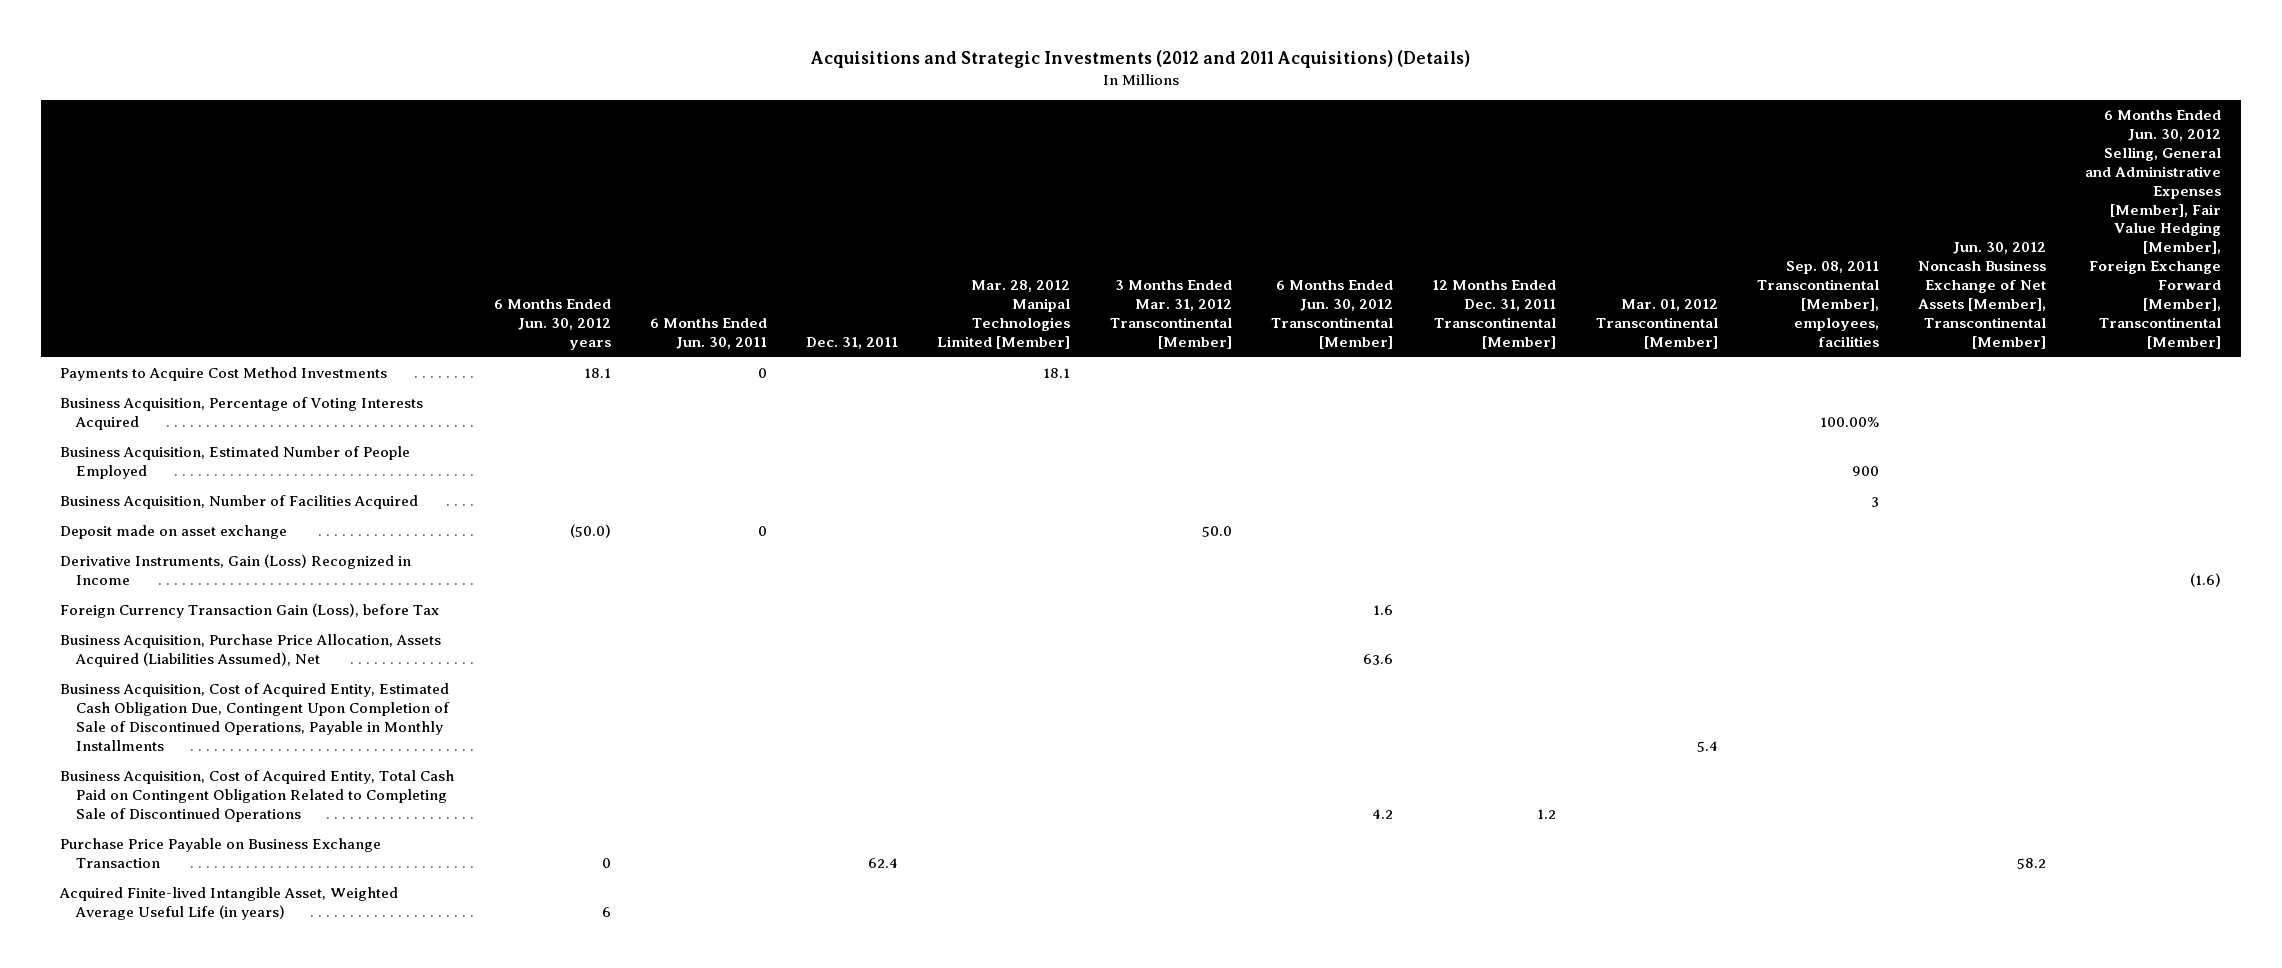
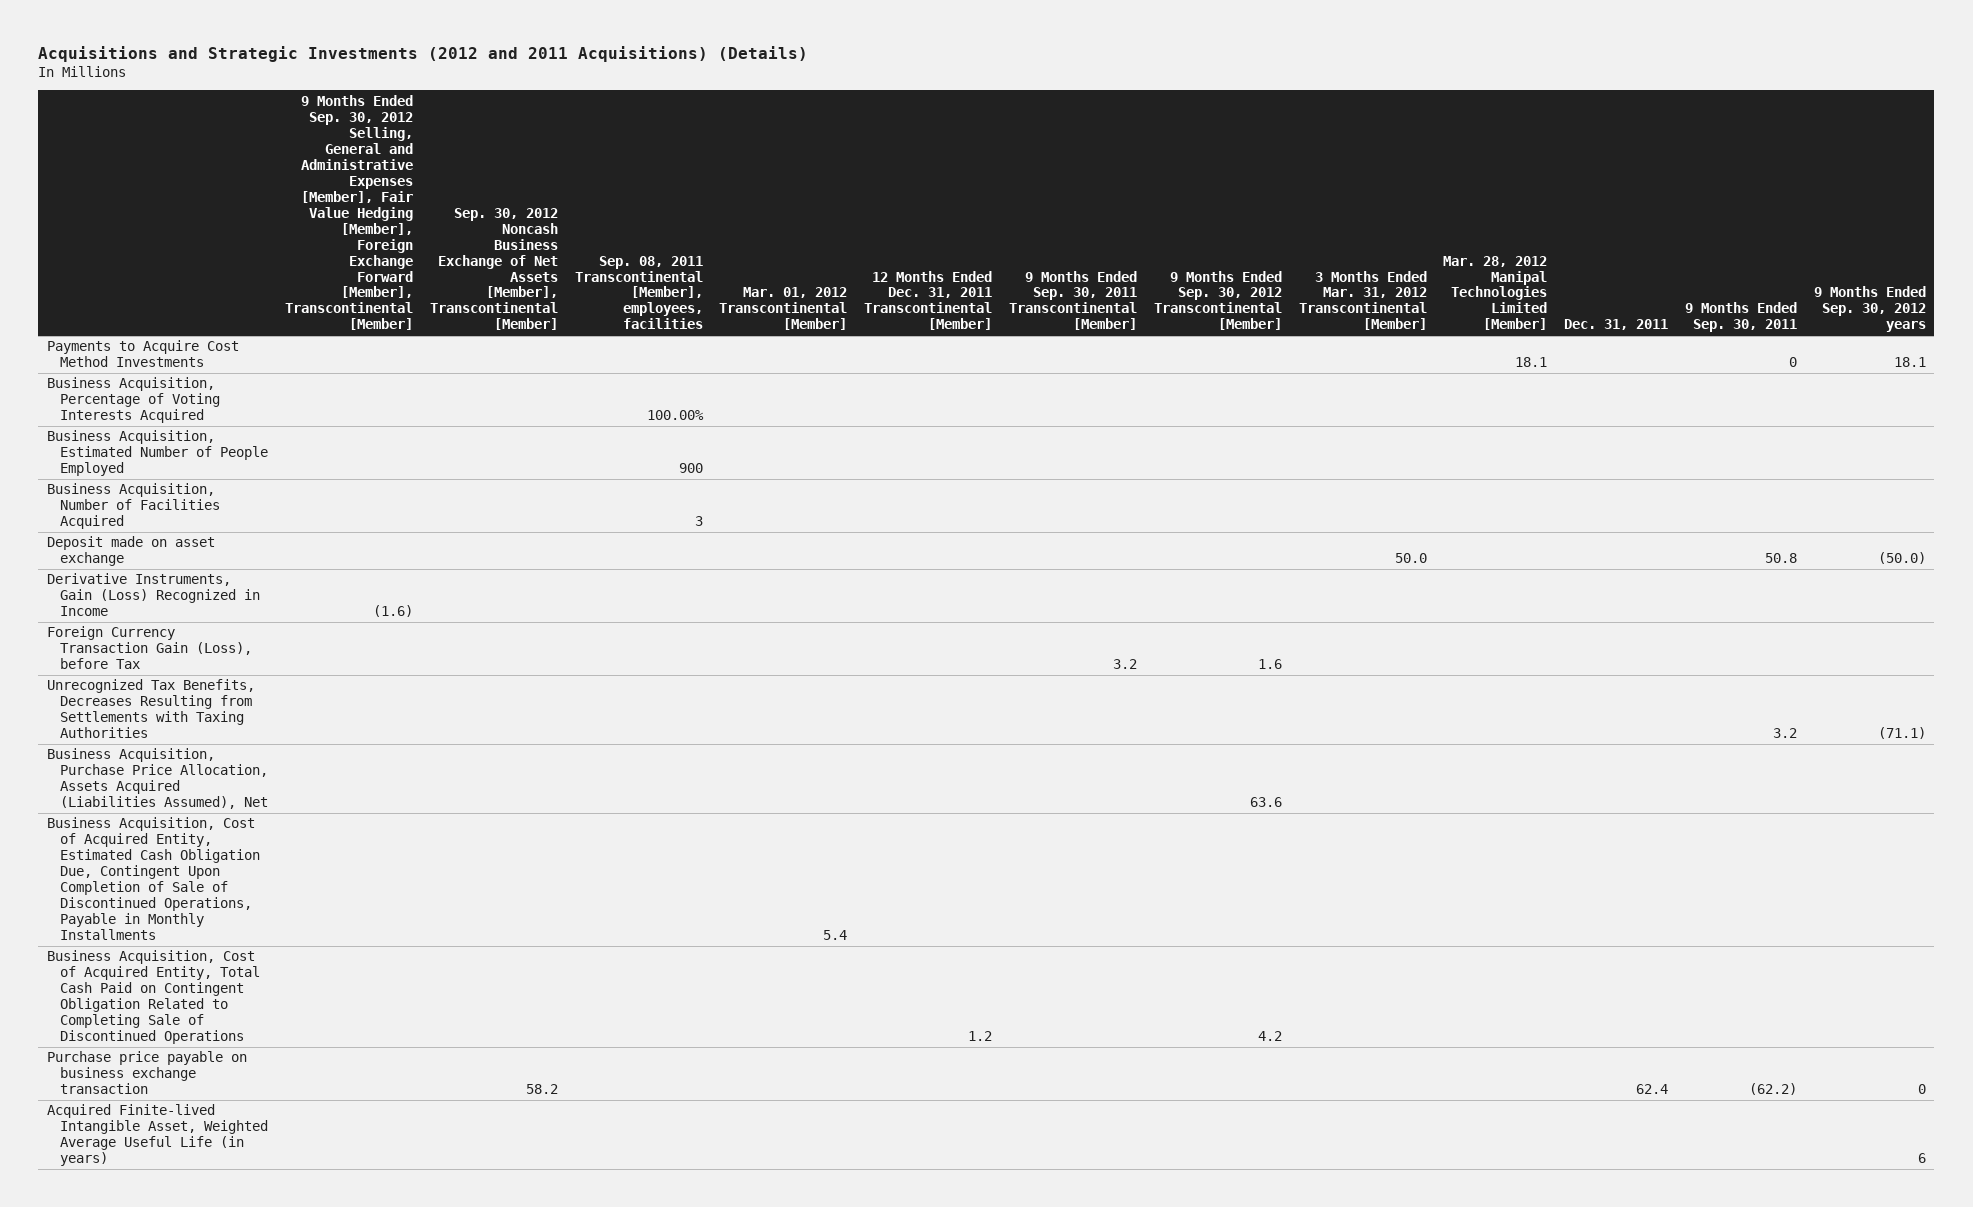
- | 6 Months Ended Jun. 30, 2012 years | 6 Months Ended Jun. 30, 2011 | Dec. 31, 2011 | Mar. 28, 2012 Manipal Technologies Limited [Member] | 3 Months Ended Mar. 31, 2012 Transcontinental [Member] | 6 Months Ended Jun. 30, 2012 Transcontinental [Member] | 12 Months Ended Dec. 31, 2011 Transcontinental [Member] | Mar. 01, 2012 Transcontinental [Member] | Sep. 08, 2011 Transcontinental [Member], employees, facilities | Jun. 30, 2012 Noncash Business Exchange of Net Assets [Member], Transcontinental [Member] | 6 Months Ended Jun. 30, 2012 Selling, General and Administrative Expenses [Member], Fair Value Hedging [Member], Foreign Exchange Forward [Member], Transcontinental [Member]
+ | 9 Months Ended Sep. 30, 2012 Selling, General and Administrative Expenses [Member], Fair Value Hedging [Member], Foreign Exchange Forward [Member], Transcontinental [Member] | Sep. 30, 2012 Noncash Business Exchange of Net Assets [Member], Transcontinental [Member] | Sep. 08, 2011 Transcontinental [Member], employees, facilities | Mar. 01, 2012 Transcontinental [Member] | 12 Months Ended Dec. 31, 2011 Transcontinental [Member] | 9 Months Ended Sep. 30, 2011 Transcontinental [Member] | 9 Months Ended Sep. 30, 2012 Transcontinental [Member] | 3 Months Ended Mar. 31, 2012 Transcontinental [Member] | Mar. 28, 2012 Manipal Technologies Limited [Member] | Dec. 31, 2011 | 9 Months Ended Sep. 30, 2011 | 9 Months Ended Sep. 30, 2012 years
+ Unrecognized Tax Benefits, Decreases Resulting from Settlements with Taxing Authorities | | | | | | | | | | | 3.2 | (71.1)
- Purchase Price Payable on Business Exchange Transaction | 0 | | 62.4 | | | | | | | 58.2 |
+ Purchase price payable on business exchange transaction | | 58.2 | | | | | | | | 62.4 | (62.2) | 0

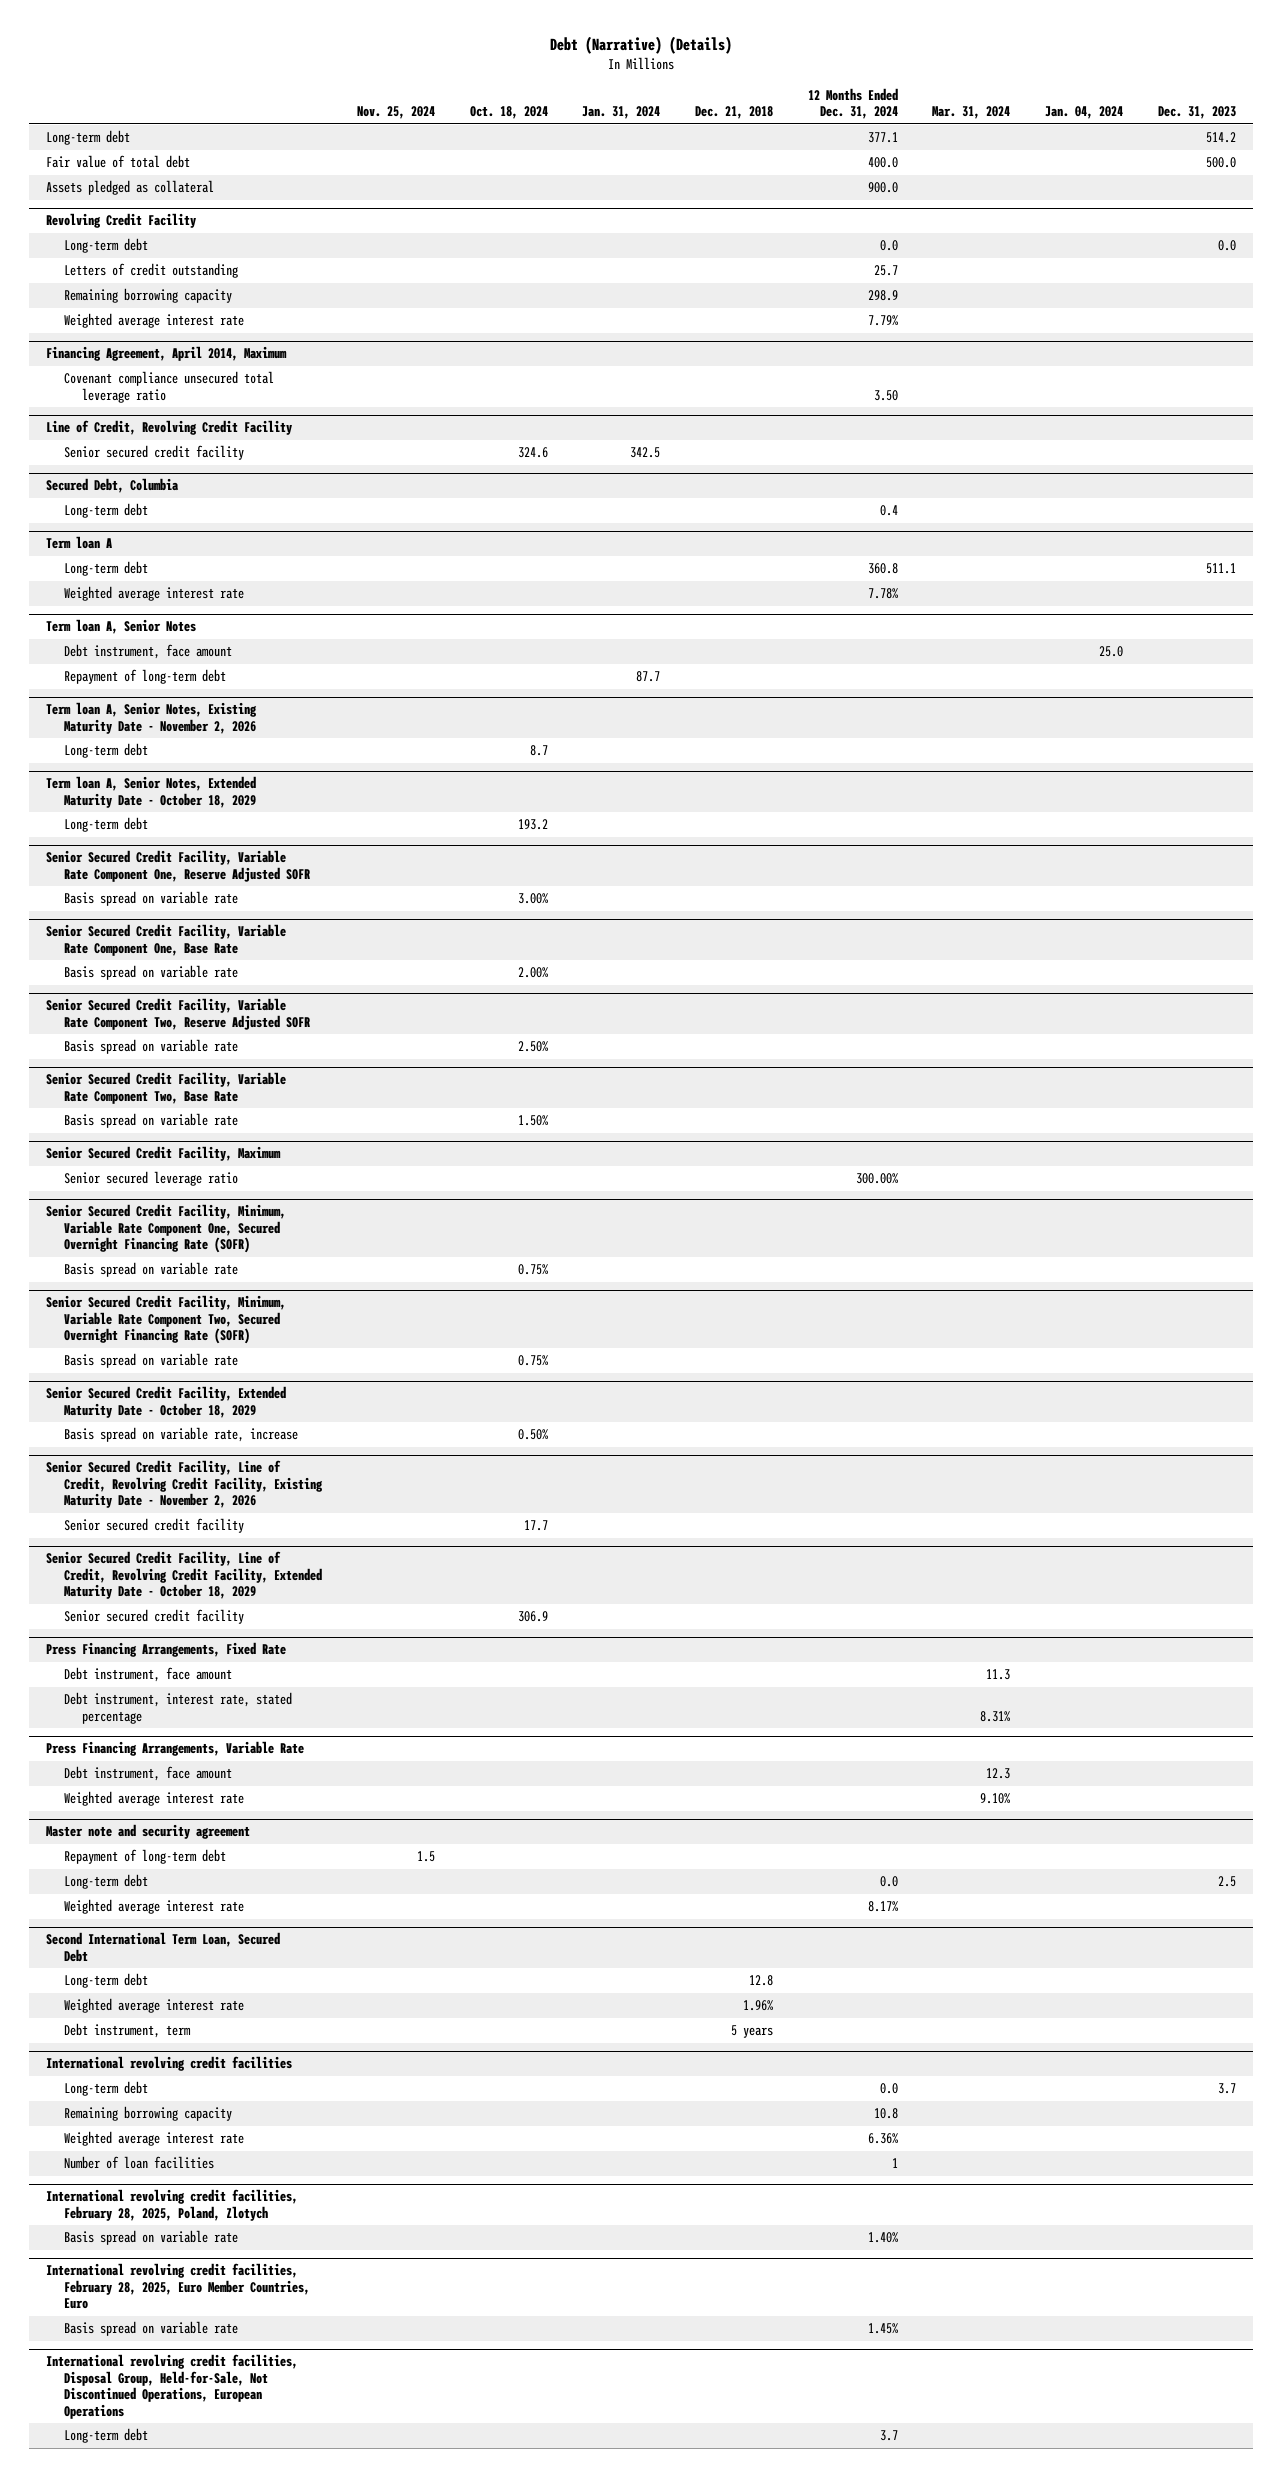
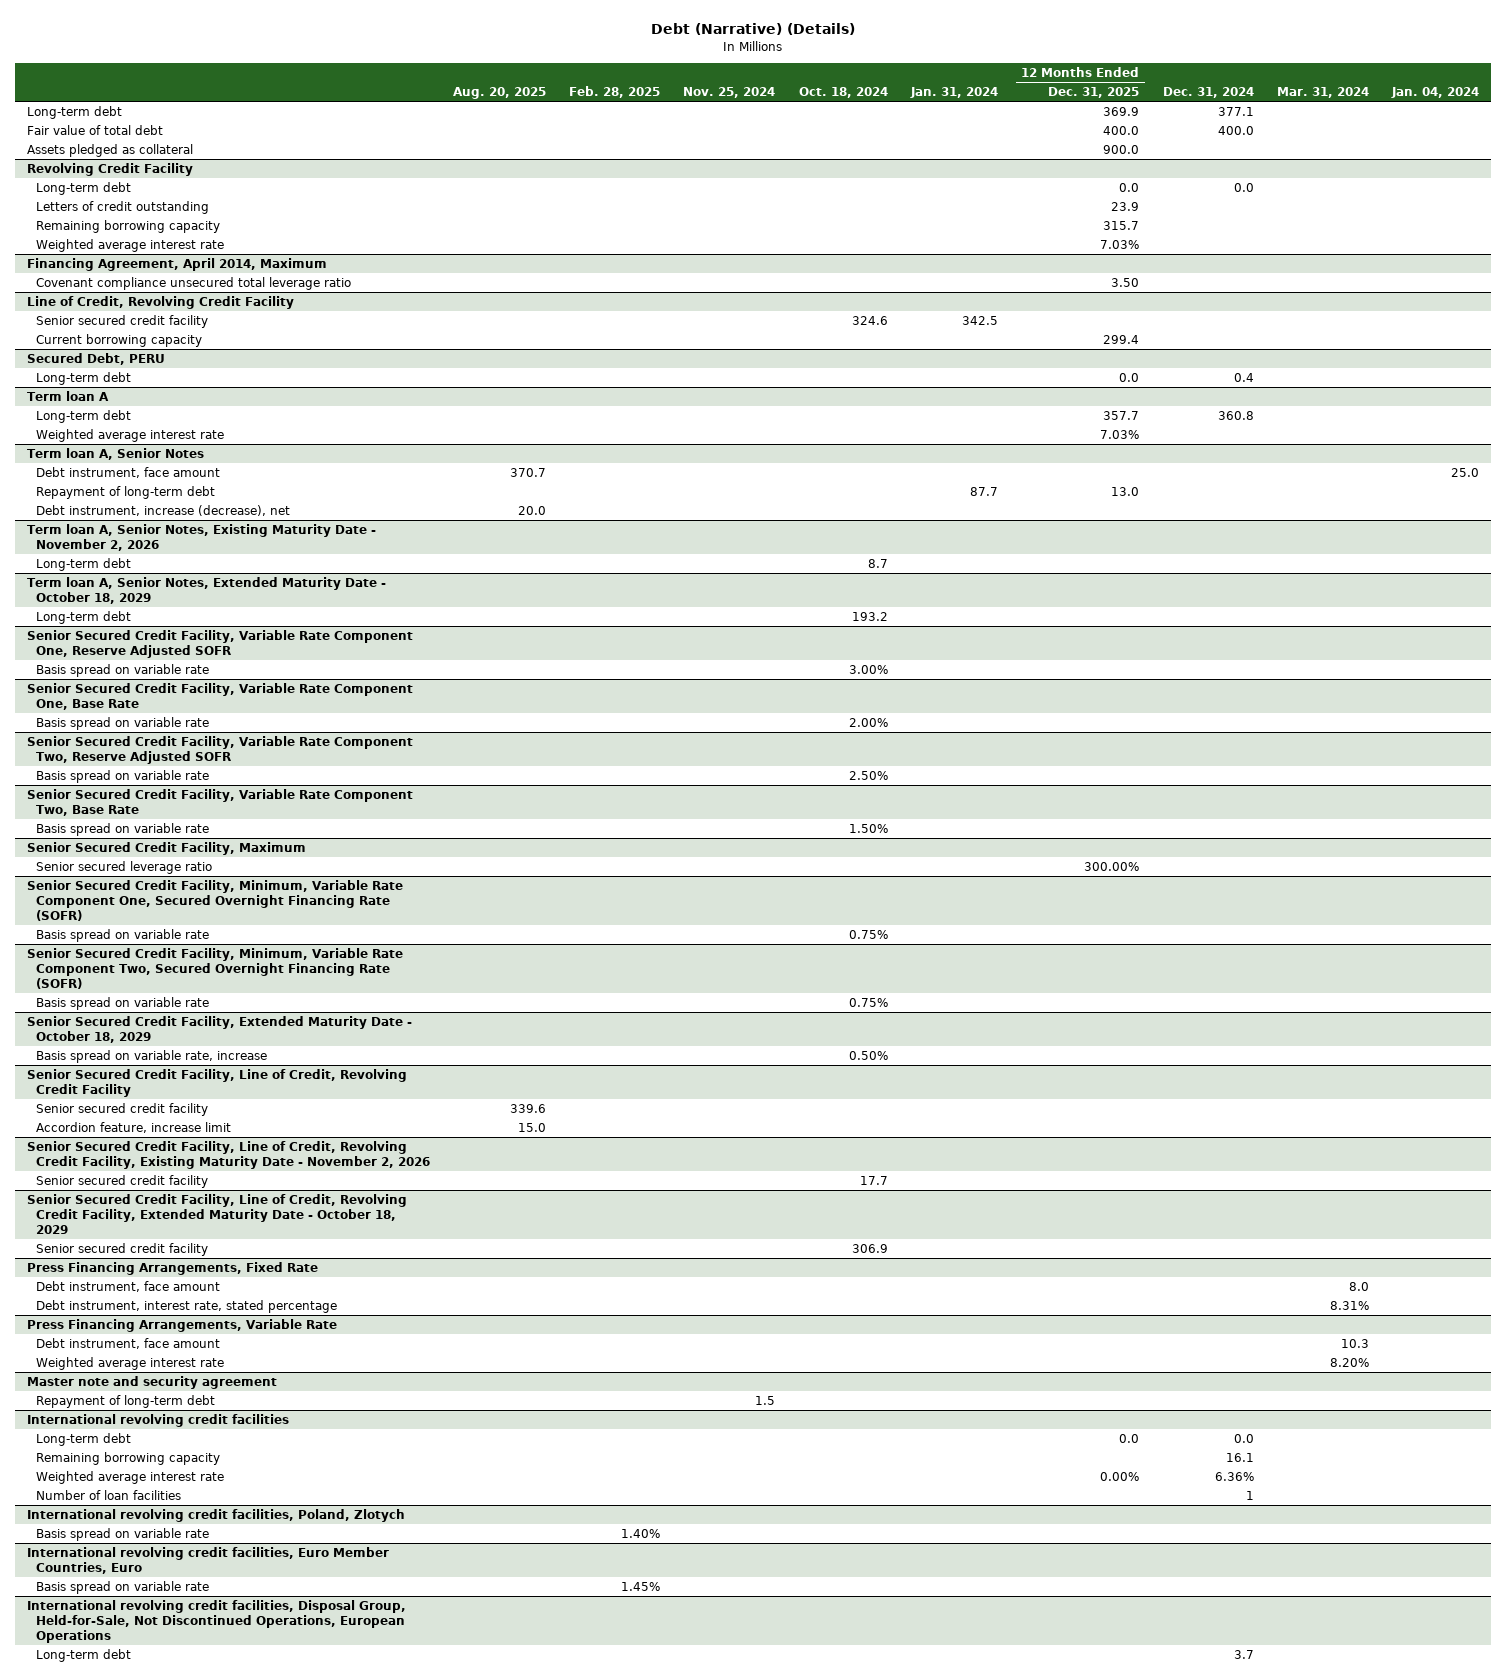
- | Nov. 25, 2024 | Oct. 18, 2024 | Jan. 31, 2024 | Dec. 21, 2018 | 12 Months Ended Dec. 31, 2024 | Mar. 31, 2024 | Jan. 04, 2024 | Dec. 31, 2023
+ | Aug. 20, 2025 | Feb. 28, 2025 | Nov. 25, 2024 | Oct. 18, 2024 | Jan. 31, 2024 | 12 Months Ended Dec. 31, 2025 | Dec. 31, 2024 | Mar. 31, 2024 | Jan. 04, 2024
- Secured Debt, Columbia
@ Line of Credit, Revolving Credit Facility
+ Current borrowing capacity | | | | | | 299.4 | | |
+ Secured Debt, PERU
@ Term loan A, Senior Notes
+ Debt instrument, increase (decrease), net | 20.0 | | | | | | | |
+ Senior Secured Credit Facility, Line of Credit, Revolving Credit Facility
+ Senior secured credit facility | 339.6 | | | | | | | |
+ Accordion feature, increase limit | 15.0 | | | | | | | |
@ Press Financing Arrangements, Fixed Rate
- Debt instrument, face amount | | | | | | 11.3 | |
+ Debt instrument, face amount | | | | | | | | 8.0 |
@ Press Financing Arrangements, Variable Rate
- Debt instrument, face amount | | | | | | 12.3 | |
- Weighted average interest rate | | | | | | 9.10% | |
+ Debt instrument, face amount | | | | | | | | 10.3 |
+ Weighted average interest rate | | | | | | | | 8.20% |
@ Master note and security agreement
- Long-term debt | | | | | 0.0 | | | 2.5
- Weighted average interest rate | | | | | 8.17% | | |
- Second International Term Loan, Secured Debt
- Long-term debt | | | | 12.8 | | | |
- Weighted average interest rate | | | | 1.96% | | | |
- Debt instrument, term | | | | 5 years | | | |
- International revolving credit facilities, February 28, 2025, Poland, Zlotych
+ International revolving credit facilities, Poland, Zlotych
- International revolving credit facilities, February 28, 2025, Euro Member Countries, Euro
+ International revolving credit facilities, Euro Member Countries, Euro

